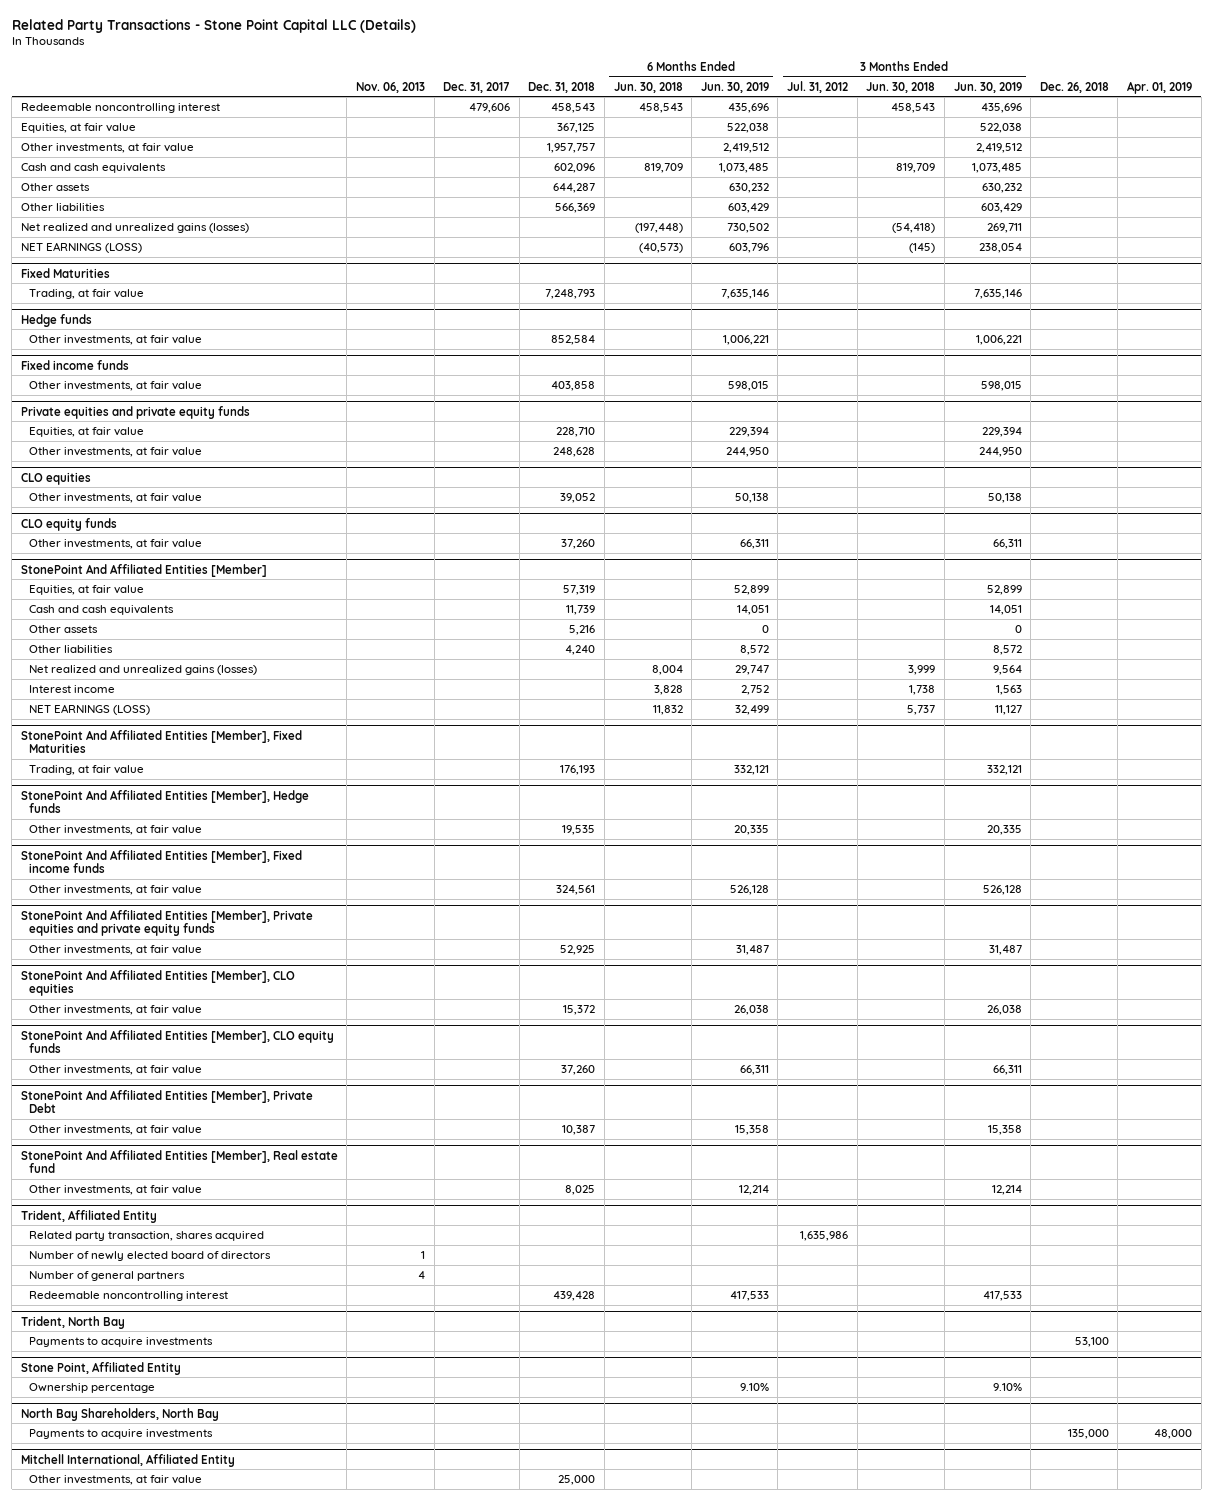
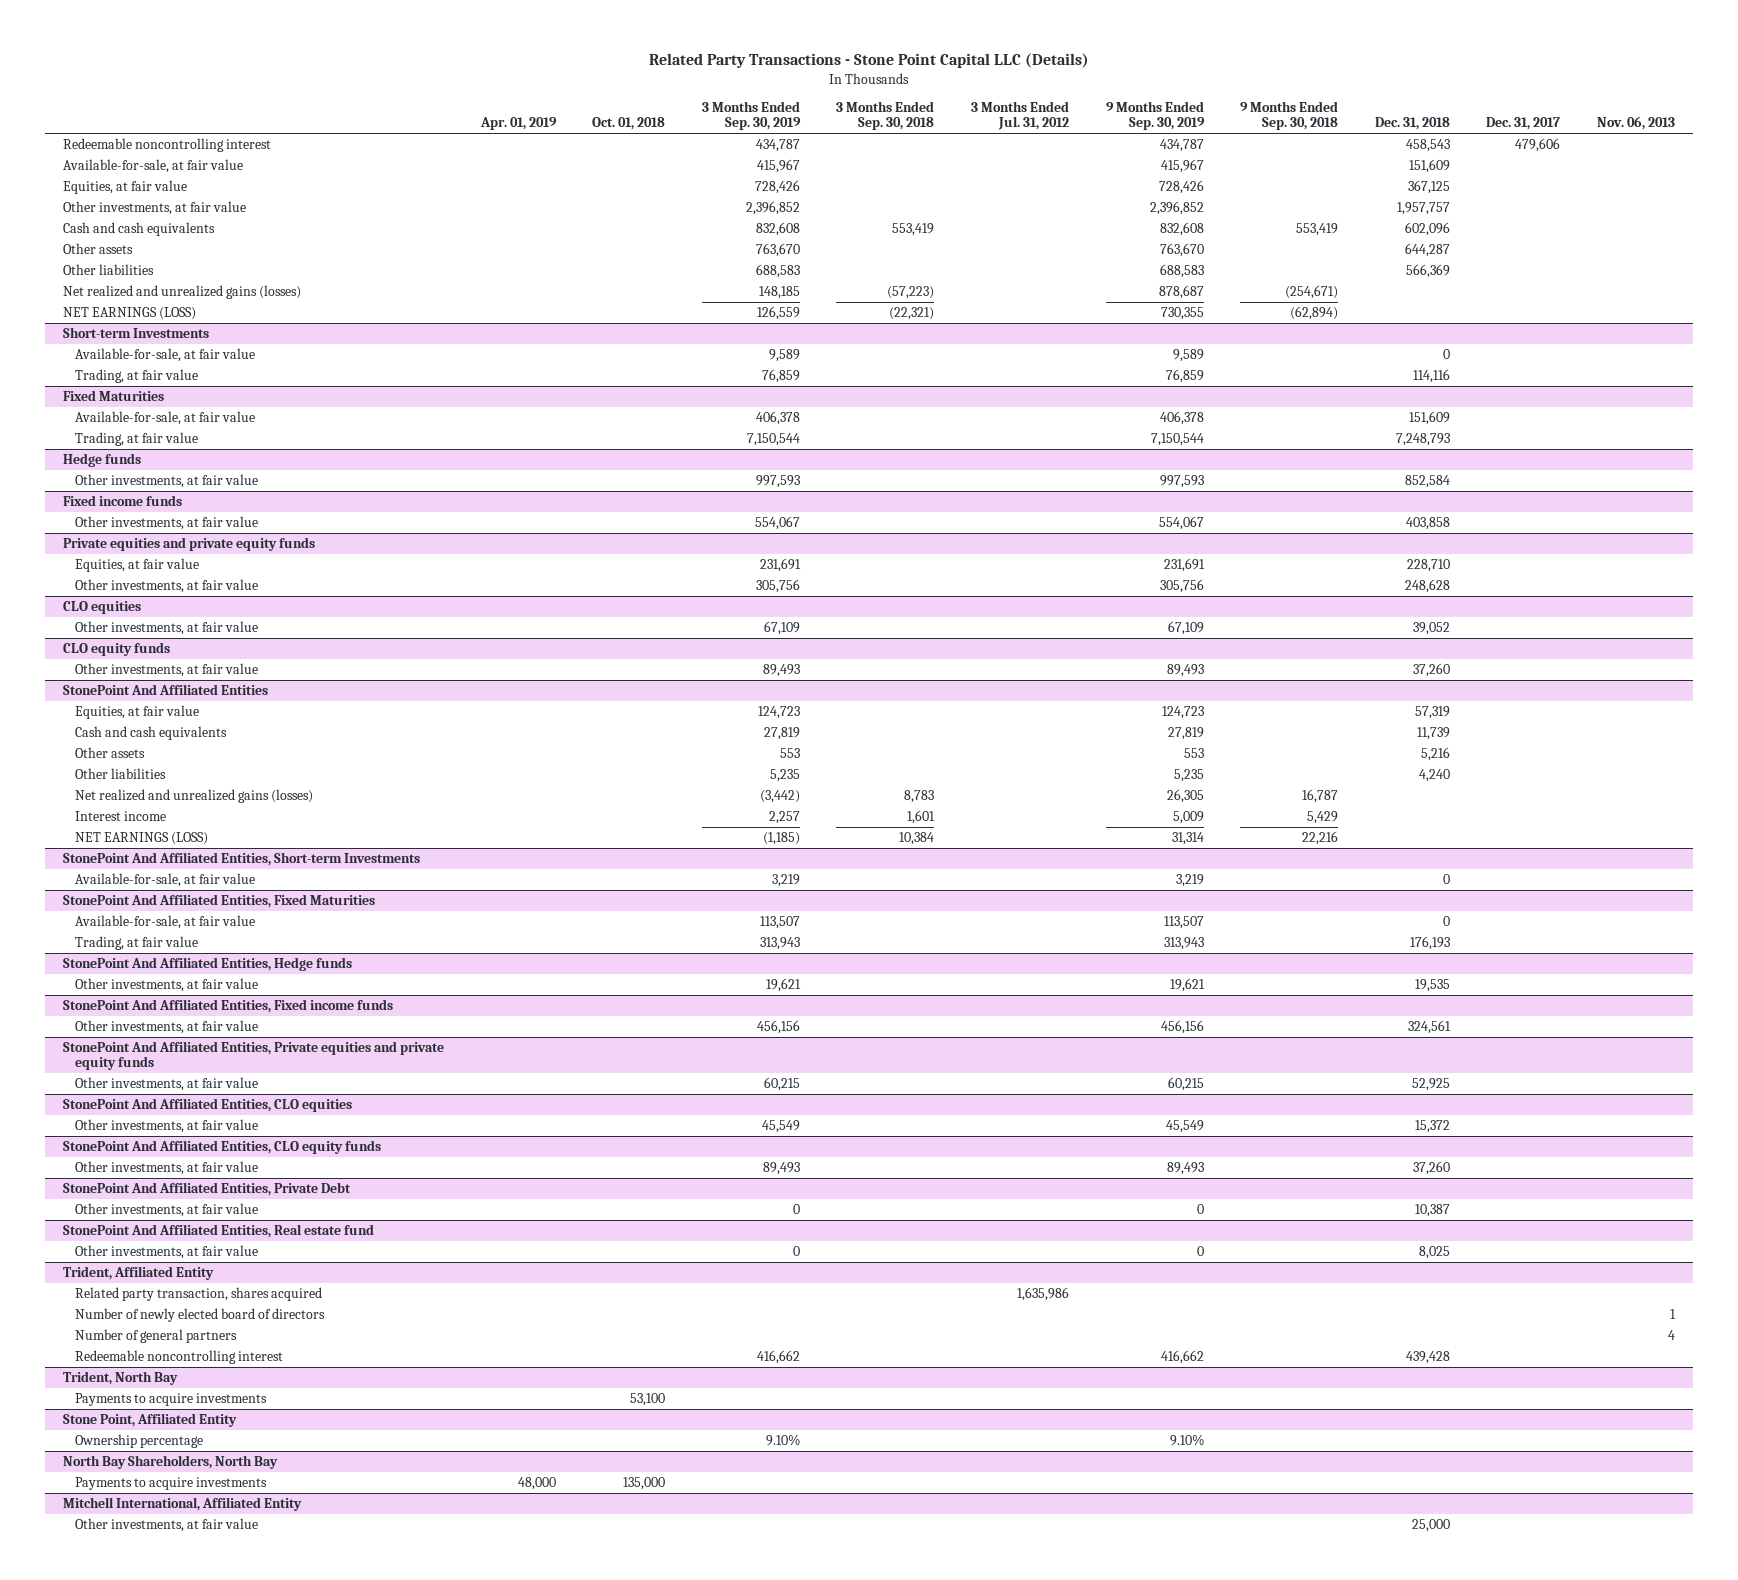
- | Nov. 06, 2013 | Dec. 31, 2017 | Dec. 31, 2018 | 6 Months Ended Jun. 30, 2018 | 6 Months Ended Jun. 30, 2019 | 3 Months Ended Jul. 31, 2012 | 3 Months Ended Jun. 30, 2018 | 3 Months Ended Jun. 30, 2019 | Dec. 26, 2018 | Apr. 01, 2019
+ | Apr. 01, 2019 | Oct. 01, 2018 | 3 Months Ended Sep. 30, 2019 | 3 Months Ended Sep. 30, 2018 | 3 Months Ended Jul. 31, 2012 | 9 Months Ended Sep. 30, 2019 | 9 Months Ended Sep. 30, 2018 | Dec. 31, 2018 | Dec. 31, 2017 | Nov. 06, 2013
+ Available-for-sale, at fair value | | | 415,967 | | | 415,967 | | 151,609 | |
+ Short-term Investments
+ Available-for-sale, at fair value | | | 9,589 | | | 9,589 | | 0 | |
+ Trading, at fair value | | | 76,859 | | | 76,859 | | 114,116 | |
@ Fixed Maturities
+ Available-for-sale, at fair value | | | 406,378 | | | 406,378 | | 151,609 | |
- StonePoint And Affiliated Entities [Member]
+ StonePoint And Affiliated Entities
- StonePoint And Affiliated Entities [Member], Fixed Maturities
+ StonePoint And Affiliated Entities, Short-term Investments
+ Available-for-sale, at fair value | | | 3,219 | | | 3,219 | | 0 | |
+ StonePoint And Affiliated Entities, Fixed Maturities
+ Available-for-sale, at fair value | | | 113,507 | | | 113,507 | | 0 | |
- StonePoint And Affiliated Entities [Member], Hedge funds
+ StonePoint And Affiliated Entities, Hedge funds
- StonePoint And Affiliated Entities [Member], Fixed income funds
+ StonePoint And Affiliated Entities, Fixed income funds
- StonePoint And Affiliated Entities [Member], Private equities and private equity funds
+ StonePoint And Affiliated Entities, Private equities and private equity funds
- StonePoint And Affiliated Entities [Member], CLO equities
+ StonePoint And Affiliated Entities, CLO equities
- StonePoint And Affiliated Entities [Member], CLO equity funds
+ StonePoint And Affiliated Entities, CLO equity funds
- StonePoint And Affiliated Entities [Member], Private Debt
+ StonePoint And Affiliated Entities, Private Debt
- StonePoint And Affiliated Entities [Member], Real estate fund
+ StonePoint And Affiliated Entities, Real estate fund

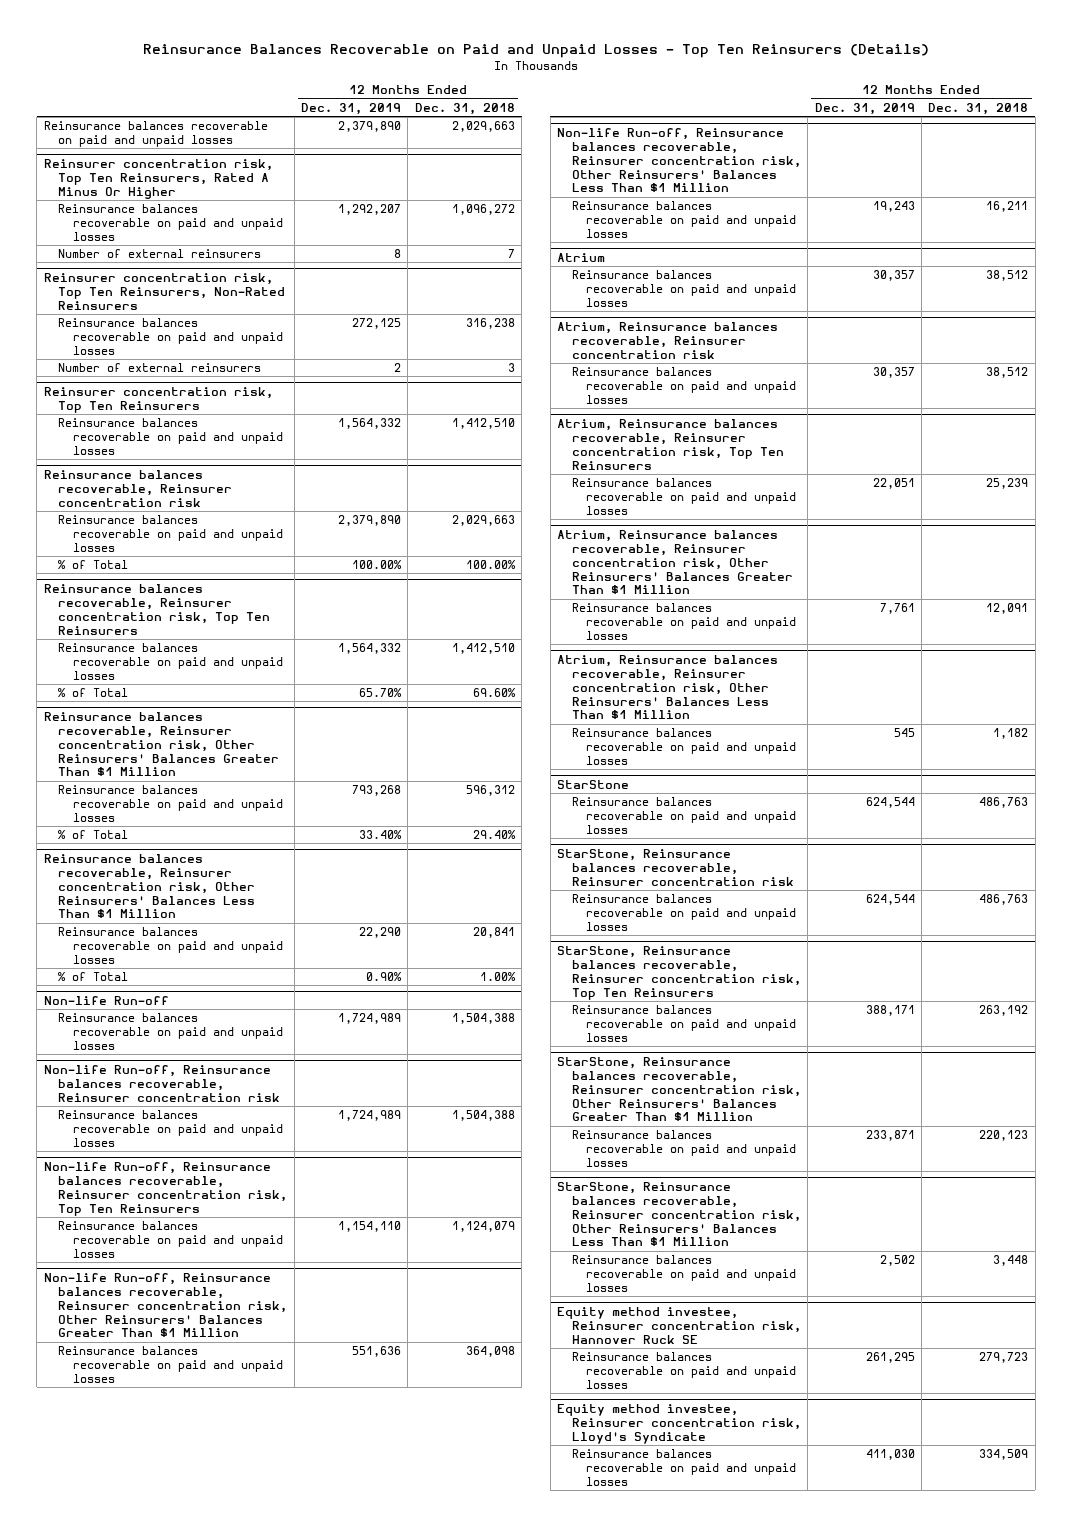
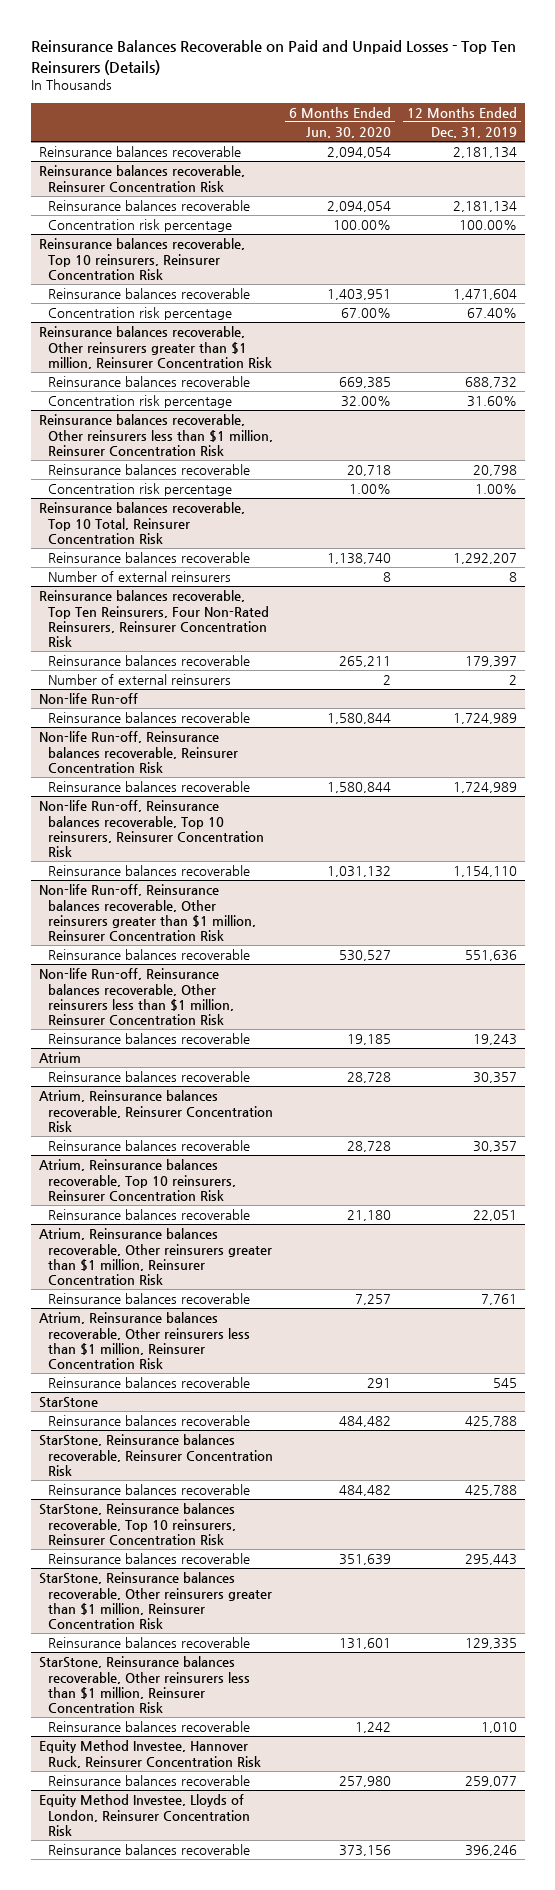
- | 12 Months Ended Dec. 31, 2019 | 12 Months Ended Dec. 31, 2018
+ | 6 Months Ended Jun. 30, 2020 | 12 Months Ended Dec. 31, 2019
- Reinsurance balances recoverable on paid and unpaid losses | 2,379,890 | 2,029,663
- Reinsurer concentration risk, Top Ten Reinsurers, Rated A Minus Or Higher
- Reinsurance balances recoverable on paid and unpaid losses | 1,292,207 | 1,096,272
+ Reinsurance balances recoverable | 2,094,054 | 2,181,134
+ Reinsurance balances recoverable, Reinsurer Concentration Risk
+ Reinsurance balances recoverable | 2,094,054 | 2,181,134
+ Concentration risk percentage | 100.00% | 100.00%
+ Reinsurance balances recoverable, Top 10 reinsurers, Reinsurer Concentration Risk
+ Reinsurance balances recoverable | 1,403,951 | 1,471,604
+ Concentration risk percentage | 67.00% | 67.40%
+ Reinsurance balances recoverable, Other reinsurers greater than $1 million, Reinsurer Concentration Risk
+ Reinsurance balances recoverable | 669,385 | 688,732
+ Concentration risk percentage | 32.00% | 31.60%
+ Reinsurance balances recoverable, Other reinsurers less than $1 million, Reinsurer Concentration Risk
+ Reinsurance balances recoverable | 20,718 | 20,798
+ Concentration risk percentage | 1.00% | 1.00%
+ Reinsurance balances recoverable, Top 10 Total, Reinsurer Concentration Risk
+ Reinsurance balances recoverable | 1,138,740 | 1,292,207
- Reinsurer concentration risk, Top Ten Reinsurers, Non-Rated Reinsurers
- Reinsurance balances recoverable on paid and unpaid losses | 272,125 | 316,238
+ Reinsurance balances recoverable, Top Ten Reinsurers, Four Non-Rated Reinsurers, Reinsurer Concentration Risk
+ Reinsurance balances recoverable | 265,211 | 179,397
- Reinsurer concentration risk, Top Ten Reinsurers
- Reinsurance balances recoverable on paid and unpaid losses | 1,564,332 | 1,412,510
- Reinsurance balances recoverable, Reinsurer concentration risk
- Reinsurance balances recoverable on paid and unpaid losses | 2,379,890 | 2,029,663
- % of Total | 100.00% | 100.00%
- Reinsurance balances recoverable, Reinsurer concentration risk, Top Ten Reinsurers
- Reinsurance balances recoverable on paid and unpaid losses | 1,564,332 | 1,412,510
- % of Total | 65.70% | 69.60%
- Reinsurance balances recoverable, Reinsurer concentration risk, Other Reinsurers' Balances Greater Than $1 Million
- Reinsurance balances recoverable on paid and unpaid losses | 793,268 | 596,312
- % of Total | 33.40% | 29.40%
- Reinsurance balances recoverable, Reinsurer concentration risk, Other Reinsurers' Balances Less Than $1 Million
- Reinsurance balances recoverable on paid and unpaid losses | 22,290 | 20,841
- % of Total | 0.90% | 1.00%
@ Non-life Run-off
- Reinsurance balances recoverable on paid and unpaid losses | 1,724,989 | 1,504,388
- Non-life Run-off, Reinsurance balances recoverable, Reinsurer concentration risk
- Reinsurance balances recoverable on paid and unpaid losses | 1,724,989 | 1,504,388
- Non-life Run-off, Reinsurance balances recoverable, Reinsurer concentration risk, Top Ten Reinsurers
- Reinsurance balances recoverable on paid and unpaid losses | 1,154,110 | 1,124,079
- Non-life Run-off, Reinsurance balances recoverable, Reinsurer concentration risk, Other Reinsurers' Balances Greater Than $1 Million
- Reinsurance balances recoverable on paid and unpaid losses | 551,636 | 364,098
- Non-life Run-off, Reinsurance balances recoverable, Reinsurer concentration risk, Other Reinsurers' Balances Less Than $1 Million
- Reinsurance balances recoverable on paid and unpaid losses | 19,243 | 16,211
@ Non-life Run-off
+ Reinsurance balances recoverable | 1,580,844 | 1,724,989
+ Non-life Run-off, Reinsurance balances recoverable, Reinsurer Concentration Risk
+ Reinsurance balances recoverable | 1,580,844 | 1,724,989
+ Non-life Run-off, Reinsurance balances recoverable, Top 10 reinsurers, Reinsurer Concentration Risk
+ Reinsurance balances recoverable | 1,031,132 | 1,154,110
+ Non-life Run-off, Reinsurance balances recoverable, Other reinsurers greater than $1 million, Reinsurer Concentration Risk
+ Reinsurance balances recoverable | 530,527 | 551,636
+ Non-life Run-off, Reinsurance balances recoverable, Other reinsurers less than $1 million, Reinsurer Concentration Risk
+ Reinsurance balances recoverable | 19,185 | 19,243
@ Atrium
- Reinsurance balances recoverable on paid and unpaid losses | 30,357 | 38,512
- Atrium, Reinsurance balances recoverable, Reinsurer concentration risk
- Reinsurance balances recoverable on paid and unpaid losses | 30,357 | 38,512
- Atrium, Reinsurance balances recoverable, Reinsurer concentration risk, Top Ten Reinsurers
- Reinsurance balances recoverable on paid and unpaid losses | 22,051 | 25,239
- Atrium, Reinsurance balances recoverable, Reinsurer concentration risk, Other Reinsurers' Balances Greater Than $1 Million
- Reinsurance balances recoverable on paid and unpaid losses | 7,761 | 12,091
- Atrium, Reinsurance balances recoverable, Reinsurer concentration risk, Other Reinsurers' Balances Less Than $1 Million
- Reinsurance balances recoverable on paid and unpaid losses | 545 | 1,182
@ Atrium
+ Reinsurance balances recoverable | 28,728 | 30,357
+ Atrium, Reinsurance balances recoverable, Reinsurer Concentration Risk
+ Reinsurance balances recoverable | 28,728 | 30,357
+ Atrium, Reinsurance balances recoverable, Top 10 reinsurers, Reinsurer Concentration Risk
+ Reinsurance balances recoverable | 21,180 | 22,051
+ Atrium, Reinsurance balances recoverable, Other reinsurers greater than $1 million, Reinsurer Concentration Risk
+ Reinsurance balances recoverable | 7,257 | 7,761
+ Atrium, Reinsurance balances recoverable, Other reinsurers less than $1 million, Reinsurer Concentration Risk
+ Reinsurance balances recoverable | 291 | 545
@ StarStone
- Reinsurance balances recoverable on paid and unpaid losses | 624,544 | 486,763
- StarStone, Reinsurance balances recoverable, Reinsurer concentration risk
- Reinsurance balances recoverable on paid and unpaid losses | 624,544 | 486,763
- StarStone, Reinsurance balances recoverable, Reinsurer concentration risk, Top Ten Reinsurers
- Reinsurance balances recoverable on paid and unpaid losses | 388,171 | 263,192
- StarStone, Reinsurance balances recoverable, Reinsurer concentration risk, Other Reinsurers' Balances Greater Than $1 Million
- Reinsurance balances recoverable on paid and unpaid losses | 233,871 | 220,123
- StarStone, Reinsurance balances recoverable, Reinsurer concentration risk, Other Reinsurers' Balances Less Than $1 Million
- Reinsurance balances recoverable on paid and unpaid losses | 2,502 | 3,448
- Equity method investee, Reinsurer concentration risk, Hannover Ruck SE
- Reinsurance balances recoverable on paid and unpaid losses | 261,295 | 279,723
- Equity method investee, Reinsurer concentration risk, Lloyd's Syndicate
- Reinsurance balances recoverable on paid and unpaid losses | 411,030 | 334,509
@ StarStone
+ Reinsurance balances recoverable | 484,482 | 425,788
+ StarStone, Reinsurance balances recoverable, Reinsurer Concentration Risk
+ Reinsurance balances recoverable | 484,482 | 425,788
+ StarStone, Reinsurance balances recoverable, Top 10 reinsurers, Reinsurer Concentration Risk
+ Reinsurance balances recoverable | 351,639 | 295,443
+ StarStone, Reinsurance balances recoverable, Other reinsurers greater than $1 million, Reinsurer Concentration Risk
+ Reinsurance balances recoverable | 131,601 | 129,335
+ StarStone, Reinsurance balances recoverable, Other reinsurers less than $1 million, Reinsurer Concentration Risk
+ Reinsurance balances recoverable | 1,242 | 1,010
+ Equity Method Investee, Hannover Ruck, Reinsurer Concentration Risk
+ Reinsurance balances recoverable | 257,980 | 259,077
+ Equity Method Investee, Lloyds of London, Reinsurer Concentration Risk
+ Reinsurance balances recoverable | 373,156 | 396,246

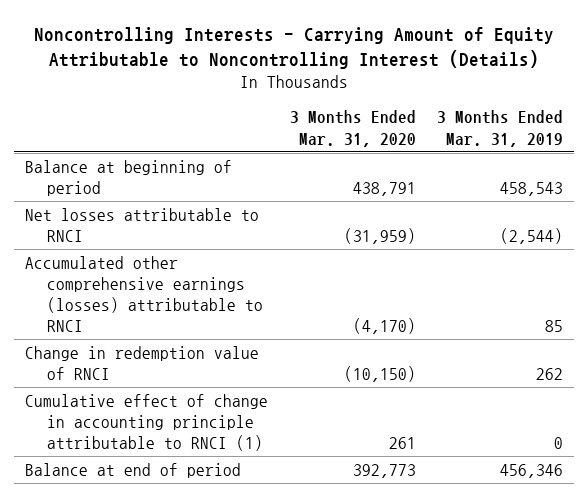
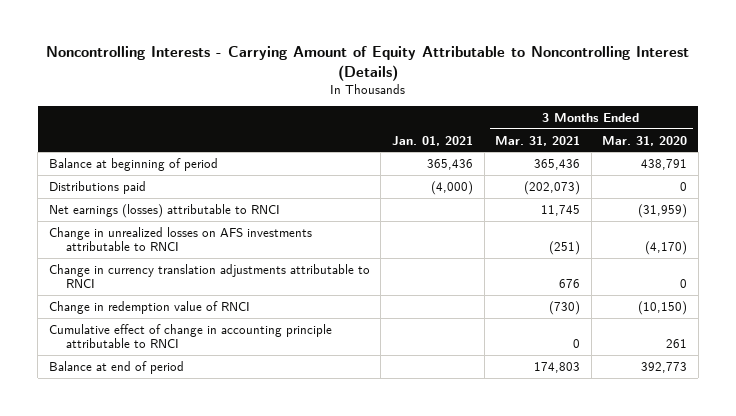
- | 3 Months Ended Mar. 31, 2020 | 3 Months Ended Mar. 31, 2019
+ | Jan. 01, 2021 | 3 Months Ended Mar. 31, 2021 | 3 Months Ended Mar. 31, 2020
- Net losses attributable to RNCI | (31,959) | (2,544)
- Accumulated other comprehensive earnings (losses) attributable to RNCI | (4,170) | 85
+ Distributions paid | (4,000) | (202,073) | 0
+ Net earnings (losses) attributable to RNCI | | 11,745 | (31,959)
+ Change in unrealized losses on AFS investments attributable to RNCI | | (251) | (4,170)
+ Change in currency translation adjustments attributable to RNCI | | 676 | 0
- Cumulative effect of change in accounting principle attributable to RNCI (1) | 261 | 0
+ Cumulative effect of change in accounting principle attributable to RNCI | | 0 | 261

